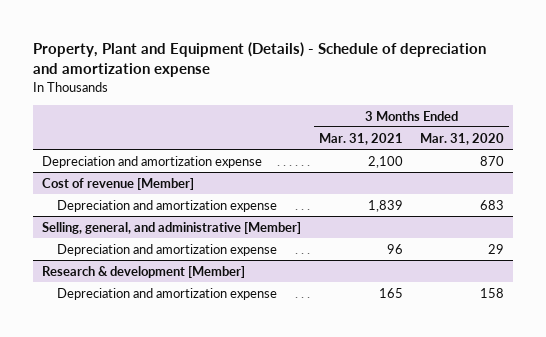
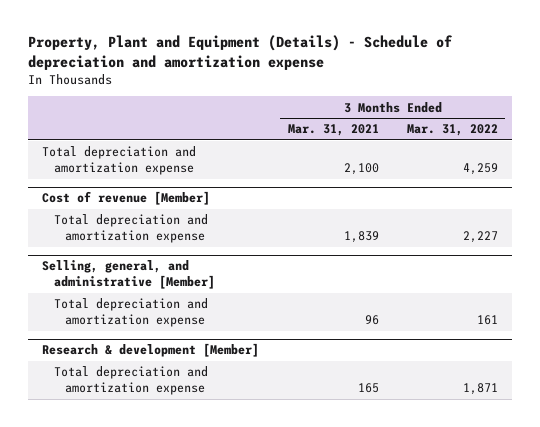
- | 3 Months Ended Mar. 31, 2021 | 3 Months Ended Mar. 31, 2020
+ | 3 Months Ended Mar. 31, 2021 | 3 Months Ended Mar. 31, 2022
- Depreciation and amortization expense | 2,100 | 870
+ Total depreciation and amortization expense | 2,100 | 4,259
@ Cost of revenue [Member]
- Depreciation and amortization expense | 1,839 | 683
+ Total depreciation and amortization expense | 1,839 | 2,227
@ Selling, general, and administrative [Member]
- Depreciation and amortization expense | 96 | 29
+ Total depreciation and amortization expense | 96 | 161
@ Research & development [Member]
- Depreciation and amortization expense | 165 | 158
+ Total depreciation and amortization expense | 165 | 1,871

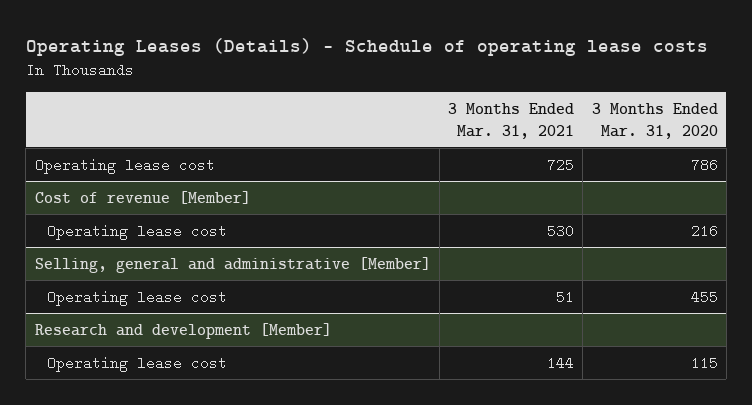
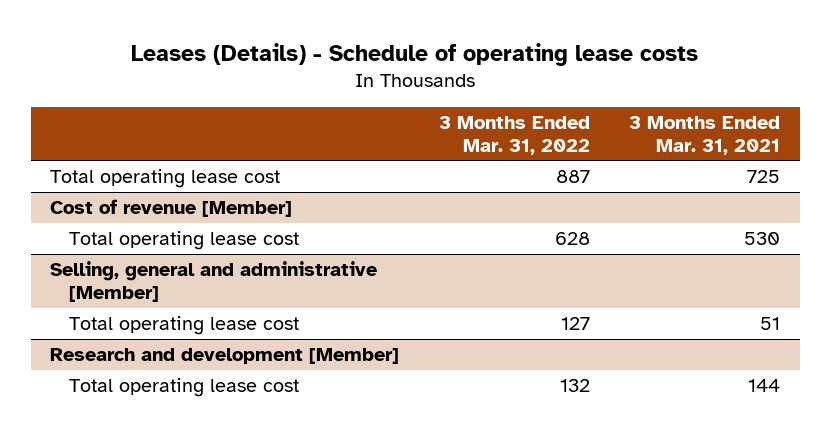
- Operating Leases (Details) - Schedule of operating lease costs
+ Leases (Details) - Schedule of operating lease costs
- | 3 Months Ended Mar. 31, 2021 | 3 Months Ended Mar. 31, 2020
+ | 3 Months Ended Mar. 31, 2022 | 3 Months Ended Mar. 31, 2021
- Operating lease cost | 725 | 786
+ Total operating lease cost | 887 | 725
@ Cost of revenue [Member]
- Operating lease cost | 530 | 216
+ Total operating lease cost | 628 | 530
@ Selling, general and administrative [Member]
- Operating lease cost | 51 | 455
+ Total operating lease cost | 127 | 51
@ Research and development [Member]
- Operating lease cost | 144 | 115
+ Total operating lease cost | 132 | 144

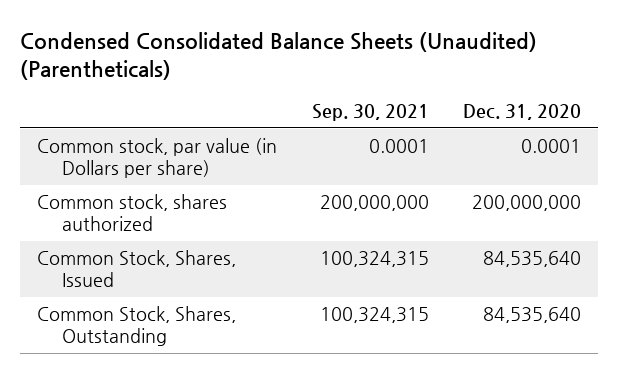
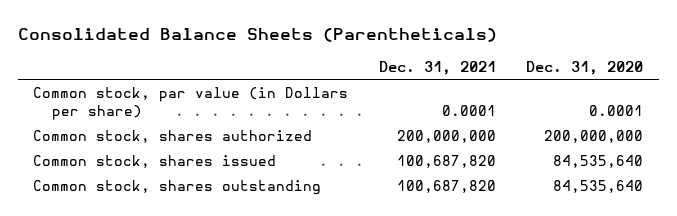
- Condensed Consolidated Balance Sheets (Unaudited) (Parentheticals)
+ Consolidated Balance Sheets (Parentheticals)
- | Sep. 30, 2021 | Dec. 31, 2020
+ | Dec. 31, 2021 | Dec. 31, 2020
- Common Stock, Shares, Issued | 100,324,315 | 84,535,640
- Common Stock, Shares, Outstanding | 100,324,315 | 84,535,640
+ Common stock, shares issued | 100,687,820 | 84,535,640
+ Common stock, shares outstanding | 100,687,820 | 84,535,640

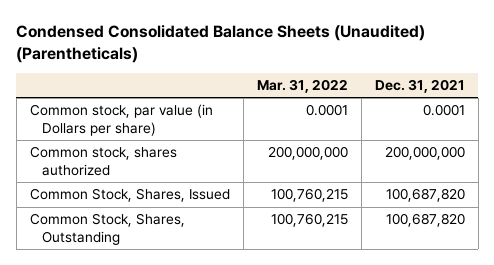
- Consolidated Balance Sheets (Parentheticals)
+ Condensed Consolidated Balance Sheets (Unaudited) (Parentheticals)
- | Dec. 31, 2021 | Dec. 31, 2020
+ | Mar. 31, 2022 | Dec. 31, 2021
- Common stock, shares issued | 100,687,820 | 84,535,640
- Common stock, shares outstanding | 100,687,820 | 84,535,640
+ Common Stock, Shares, Issued | 100,760,215 | 100,687,820
+ Common Stock, Shares, Outstanding | 100,760,215 | 100,687,820

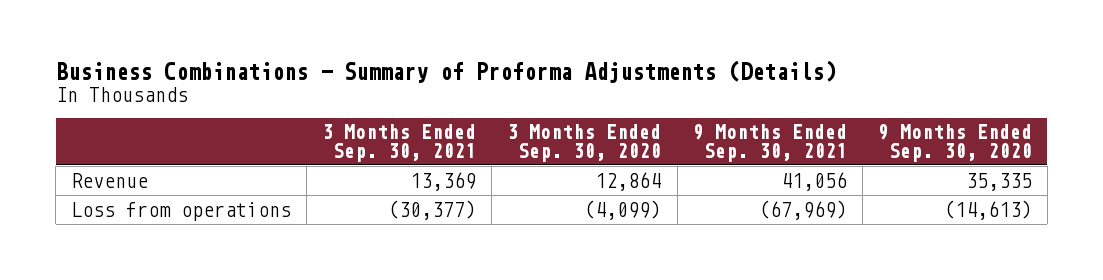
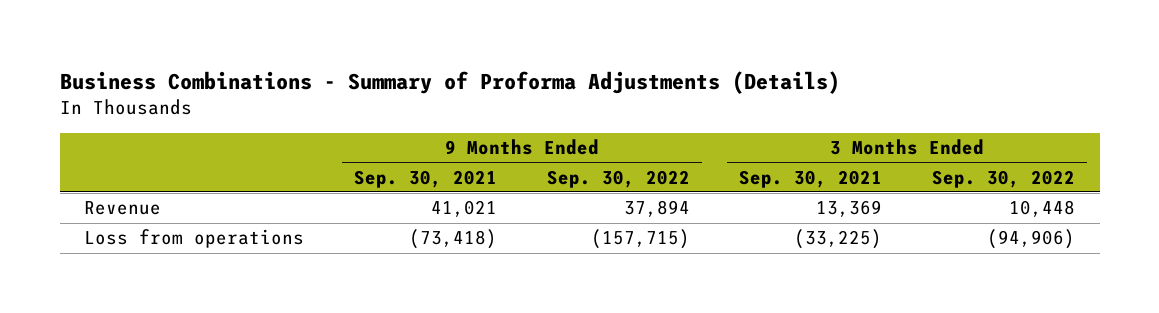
- | 3 Months Ended Sep. 30, 2021 | 3 Months Ended Sep. 30, 2020 | 9 Months Ended Sep. 30, 2021 | 9 Months Ended Sep. 30, 2020
+ | 9 Months Ended Sep. 30, 2021 | 9 Months Ended Sep. 30, 2022 | 3 Months Ended Sep. 30, 2021 | 3 Months Ended Sep. 30, 2022
- Revenue | 13,369 | 12,864 | 41,056 | 35,335
- Loss from operations | (30,377) | (4,099) | (67,969) | (14,613)
+ Revenue | 41,021 | 37,894 | 13,369 | 10,448
+ Loss from operations | (73,418) | (157,715) | (33,225) | (94,906)

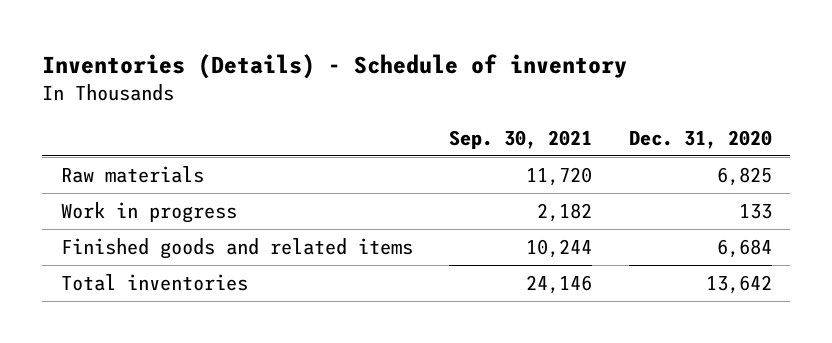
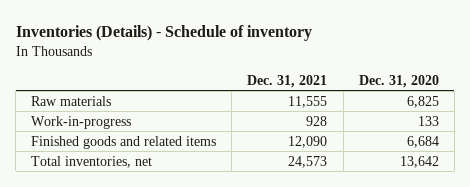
- | Sep. 30, 2021 | Dec. 31, 2020
+ | Dec. 31, 2021 | Dec. 31, 2020
- Work in progress | 2,182 | 133
+ Work-in-progress | 928 | 133
- Total inventories | 24,146 | 13,642
+ Total inventories, net | 24,573 | 13,642

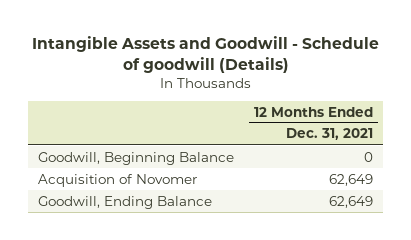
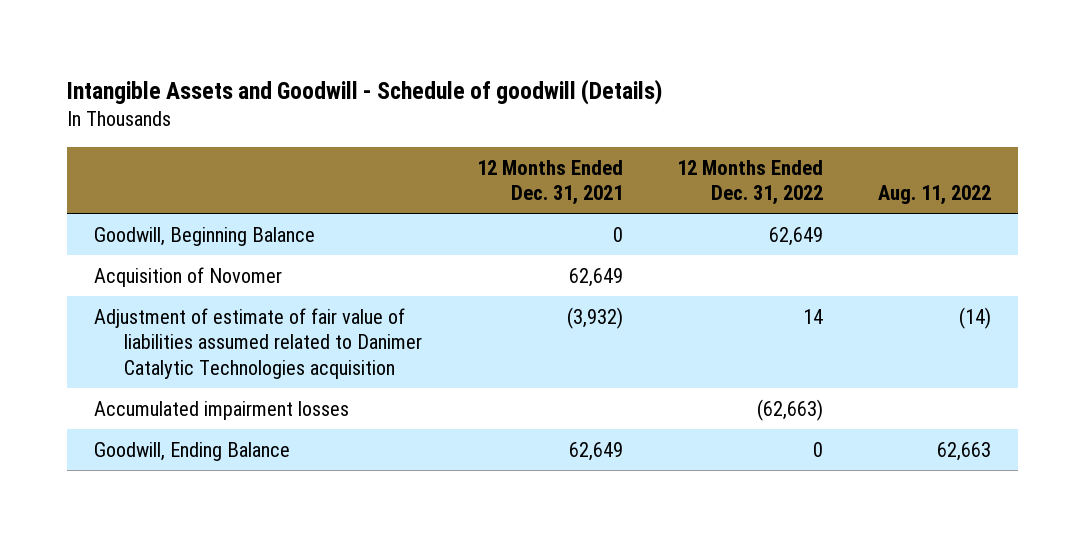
- | 12 Months Ended Dec. 31, 2021
+ | 12 Months Ended Dec. 31, 2021 | 12 Months Ended Dec. 31, 2022 | Aug. 11, 2022
+ Adjustment of estimate of fair value of liabilities assumed related to Danimer Catalytic Technologies acquisition | (3,932) | 14 | (14)
+ Accumulated impairment losses | | (62,663) |

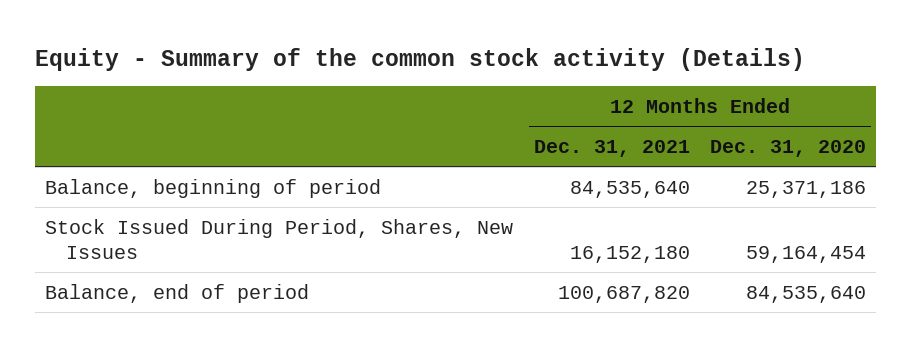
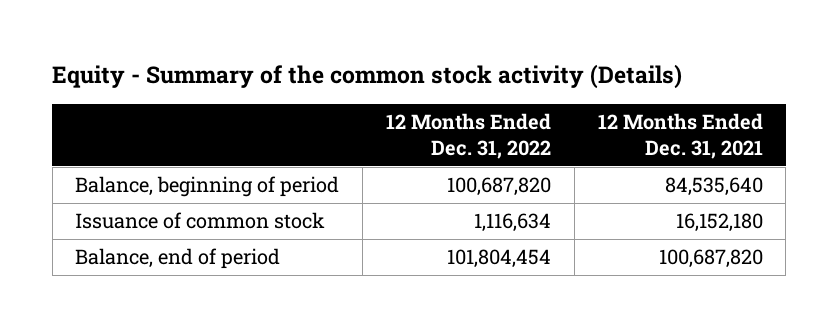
- | 12 Months Ended Dec. 31, 2021 | 12 Months Ended Dec. 31, 2020
+ | 12 Months Ended Dec. 31, 2022 | 12 Months Ended Dec. 31, 2021
- Stock Issued During Period, Shares, New Issues | 16,152,180 | 59,164,454
+ Issuance of common stock | 1,116,634 | 16,152,180

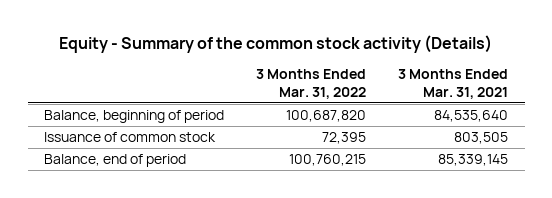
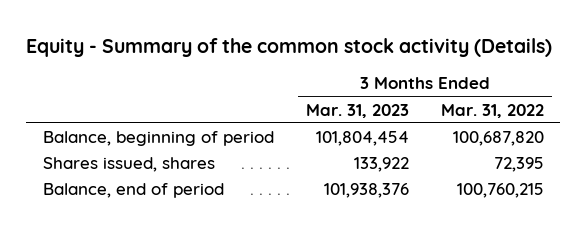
- | 3 Months Ended Mar. 31, 2022 | 3 Months Ended Mar. 31, 2021
+ | 3 Months Ended Mar. 31, 2023 | 3 Months Ended Mar. 31, 2022
- Issuance of common stock | 72,395 | 803,505
+ Shares issued, shares | 133,922 | 72,395

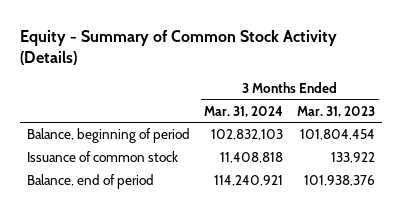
- Equity - Summary of the common stock activity (Details)
+ Equity - Summary of Common Stock Activity (Details)
- | 3 Months Ended Mar. 31, 2023 | 3 Months Ended Mar. 31, 2022
+ | 3 Months Ended Mar. 31, 2024 | 3 Months Ended Mar. 31, 2023
- Shares issued, shares | 133,922 | 72,395
+ Issuance of common stock | 11,408,818 | 133,922

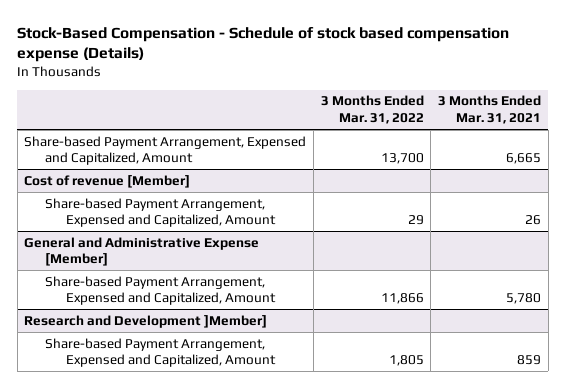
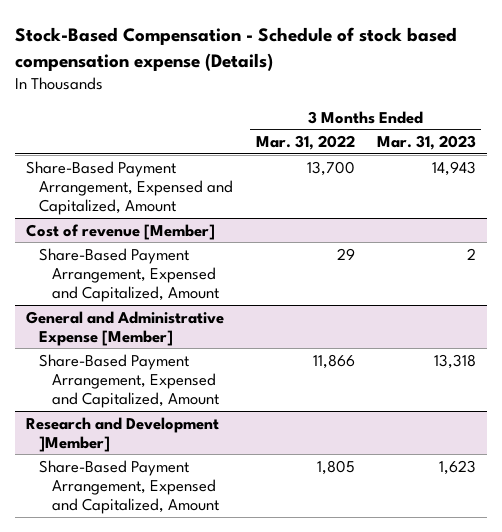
- | 3 Months Ended Mar. 31, 2022 | 3 Months Ended Mar. 31, 2021
+ | 3 Months Ended Mar. 31, 2022 | 3 Months Ended Mar. 31, 2023
- Share-based Payment Arrangement, Expensed and Capitalized, Amount | 13,700 | 6,665
+ Share-Based Payment Arrangement, Expensed and Capitalized, Amount | 13,700 | 14,943
@ Cost of revenue [Member]
- Share-based Payment Arrangement, Expensed and Capitalized, Amount | 29 | 26
+ Share-Based Payment Arrangement, Expensed and Capitalized, Amount | 29 | 2
@ General and Administrative Expense [Member]
- Share-based Payment Arrangement, Expensed and Capitalized, Amount | 11,866 | 5,780
+ Share-Based Payment Arrangement, Expensed and Capitalized, Amount | 11,866 | 13,318
@ Research and Development ]Member]
- Share-based Payment Arrangement, Expensed and Capitalized, Amount | 1,805 | 859
+ Share-Based Payment Arrangement, Expensed and Capitalized, Amount | 1,805 | 1,623

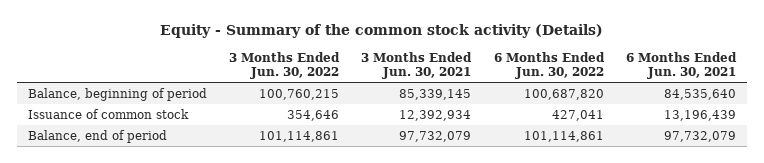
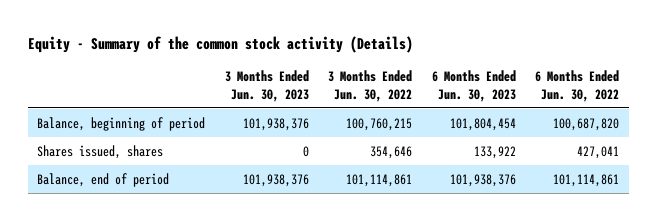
- | 3 Months Ended Jun. 30, 2022 | 3 Months Ended Jun. 30, 2021 | 6 Months Ended Jun. 30, 2022 | 6 Months Ended Jun. 30, 2021
+ | 3 Months Ended Jun. 30, 2023 | 3 Months Ended Jun. 30, 2022 | 6 Months Ended Jun. 30, 2023 | 6 Months Ended Jun. 30, 2022
- Issuance of common stock | 354,646 | 12,392,934 | 427,041 | 13,196,439
+ Shares issued, shares | 0 | 354,646 | 133,922 | 427,041

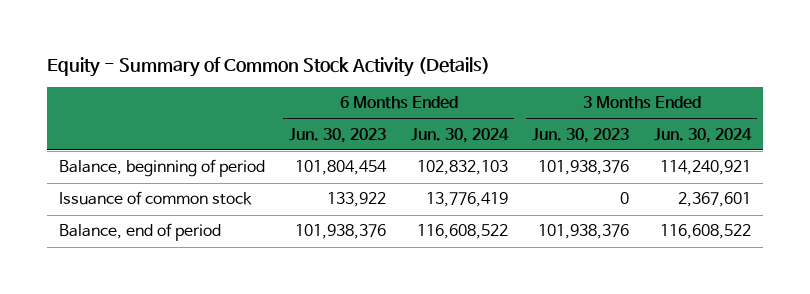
- Equity - Summary of the common stock activity (Details)
+ Equity - Summary of Common Stock Activity (Details)
- | 3 Months Ended Jun. 30, 2023 | 3 Months Ended Jun. 30, 2022 | 6 Months Ended Jun. 30, 2023 | 6 Months Ended Jun. 30, 2022
+ | 6 Months Ended Jun. 30, 2023 | 6 Months Ended Jun. 30, 2024 | 3 Months Ended Jun. 30, 2023 | 3 Months Ended Jun. 30, 2024
- Shares issued, shares | 0 | 354,646 | 133,922 | 427,041
+ Issuance of common stock | 133,922 | 13,776,419 | 0 | 2,367,601

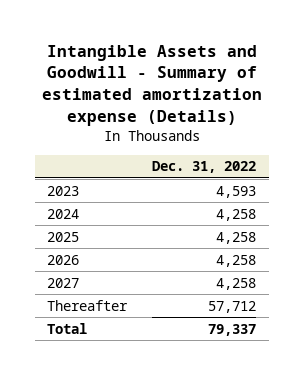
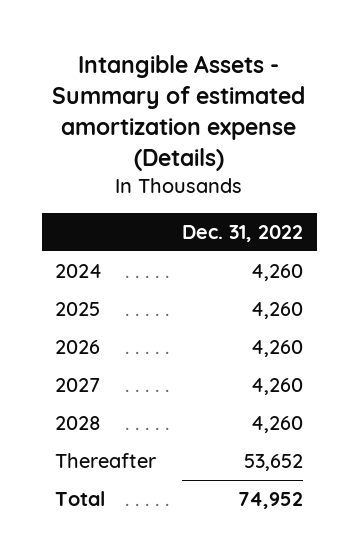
- Intangible Assets and Goodwill - Summary of estimated amortization expense (Details)
+ Intangible Assets - Summary of estimated amortization expense (Details)
- 2023 | 4,593
- 2024 | 4,258
- 2025 | 4,258
- 2026 | 4,258
- 2027 | 4,258
- Thereafter | 57,712
- Total | 79,337
+ 2024 | 4,260
+ 2025 | 4,260
+ 2026 | 4,260
+ 2027 | 4,260
+ 2028 | 4,260
+ Thereafter | 53,652
+ Total | 74,952

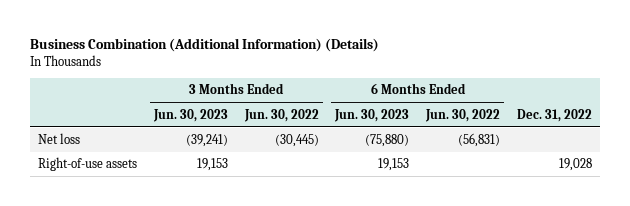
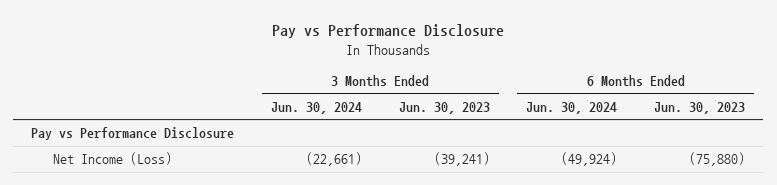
- Business Combination (Additional Information) (Details)
+ Pay vs Performance Disclosure
- | 3 Months Ended Jun. 30, 2023 | 3 Months Ended Jun. 30, 2022 | 6 Months Ended Jun. 30, 2023 | 6 Months Ended Jun. 30, 2022 | Dec. 31, 2022
+ | 3 Months Ended Jun. 30, 2024 | 3 Months Ended Jun. 30, 2023 | 6 Months Ended Jun. 30, 2024 | 6 Months Ended Jun. 30, 2023
- Net loss | (39,241) | (30,445) | (75,880) | (56,831) |
- Right-of-use assets | 19,153 | | 19,153 | | 19,028
+ Pay vs Performance Disclosure
+ Net Income (Loss) | (22,661) | (39,241) | (49,924) | (75,880)

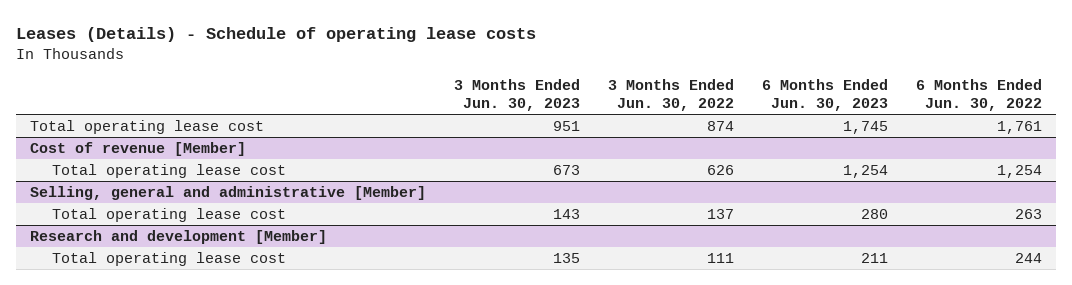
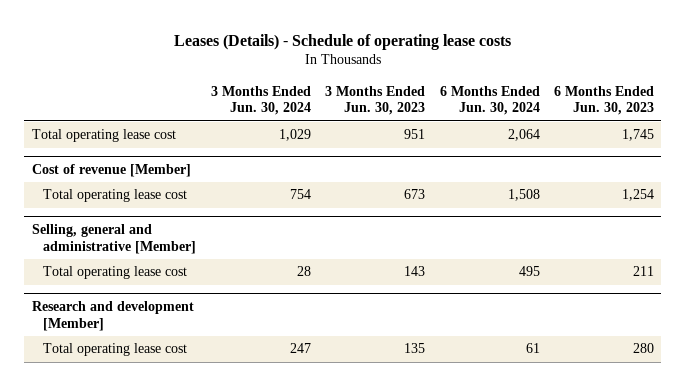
- | 3 Months Ended Jun. 30, 2023 | 3 Months Ended Jun. 30, 2022 | 6 Months Ended Jun. 30, 2023 | 6 Months Ended Jun. 30, 2022
+ | 3 Months Ended Jun. 30, 2024 | 3 Months Ended Jun. 30, 2023 | 6 Months Ended Jun. 30, 2024 | 6 Months Ended Jun. 30, 2023
@ Selling, general and administrative [Member]
- Total operating lease cost | 143 | 137 | 280 | 263
+ Total operating lease cost | 28 | 143 | 495 | 211
@ Research and development [Member]
- Total operating lease cost | 135 | 111 | 211 | 244
+ Total operating lease cost | 247 | 135 | 61 | 280

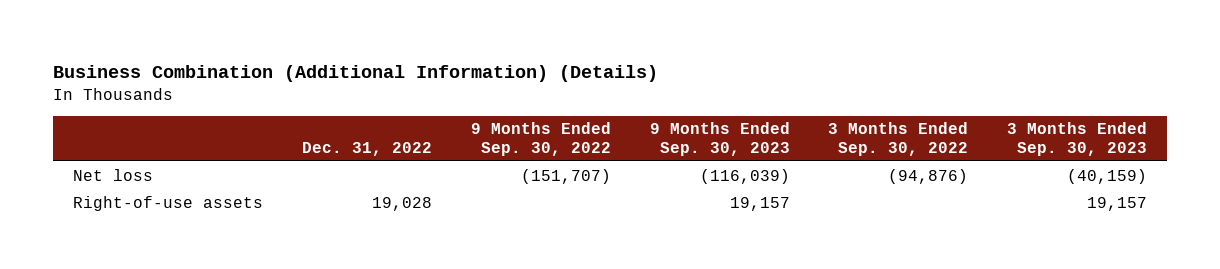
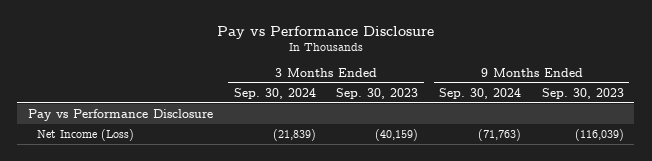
- Business Combination (Additional Information) (Details)
+ Pay vs Performance Disclosure
- | Dec. 31, 2022 | 9 Months Ended Sep. 30, 2022 | 9 Months Ended Sep. 30, 2023 | 3 Months Ended Sep. 30, 2022 | 3 Months Ended Sep. 30, 2023
+ | 3 Months Ended Sep. 30, 2024 | 3 Months Ended Sep. 30, 2023 | 9 Months Ended Sep. 30, 2024 | 9 Months Ended Sep. 30, 2023
- Net loss | | (151,707) | (116,039) | (94,876) | (40,159)
- Right-of-use assets | 19,028 | | 19,157 | | 19,157
+ Pay vs Performance Disclosure
+ Net Income (Loss) | (21,839) | (40,159) | (71,763) | (116,039)

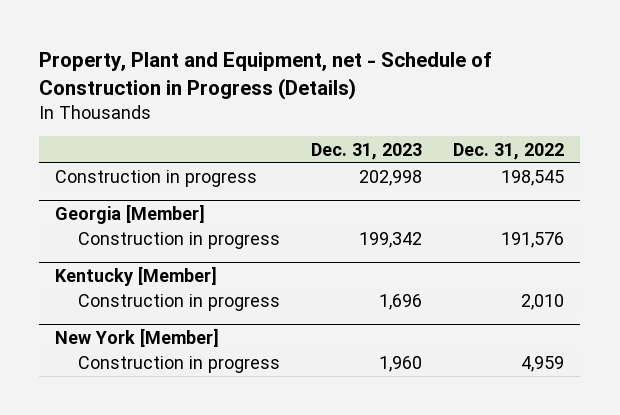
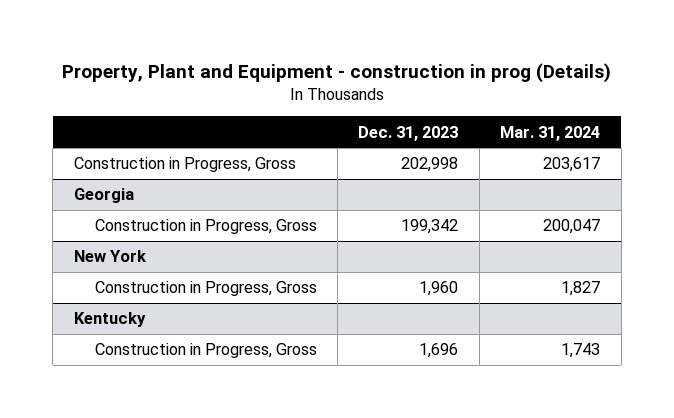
- Property, Plant and Equipment, net - Schedule of Construction in Progress (Details)
+ Property, Plant and Equipment - construction in prog (Details)
- | Dec. 31, 2023 | Dec. 31, 2022
+ | Dec. 31, 2023 | Mar. 31, 2024
- Construction in progress | 202,998 | 198,545
- Georgia [Member]
- Construction in progress | 199,342 | 191,576
- Kentucky [Member]
- Construction in progress | 1,696 | 2,010
- New York [Member]
- Construction in progress | 1,960 | 4,959
+ Construction in Progress, Gross | 202,998 | 203,617
+ Georgia
+ Construction in Progress, Gross | 199,342 | 200,047
+ New York
+ Construction in Progress, Gross | 1,960 | 1,827
+ Kentucky
+ Construction in Progress, Gross | 1,696 | 1,743

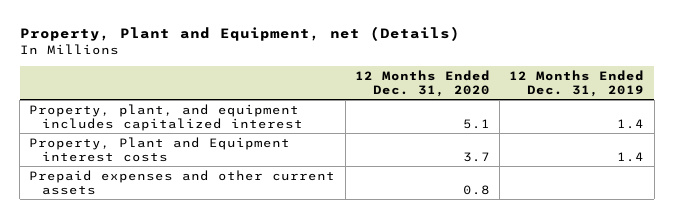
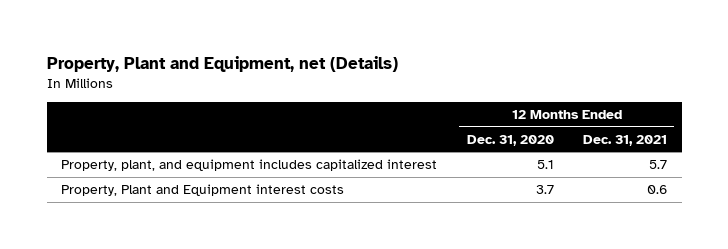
- | 12 Months Ended Dec. 31, 2020 | 12 Months Ended Dec. 31, 2019
+ | 12 Months Ended Dec. 31, 2020 | 12 Months Ended Dec. 31, 2021
- Prepaid expenses and other current assets | 0.8 |

